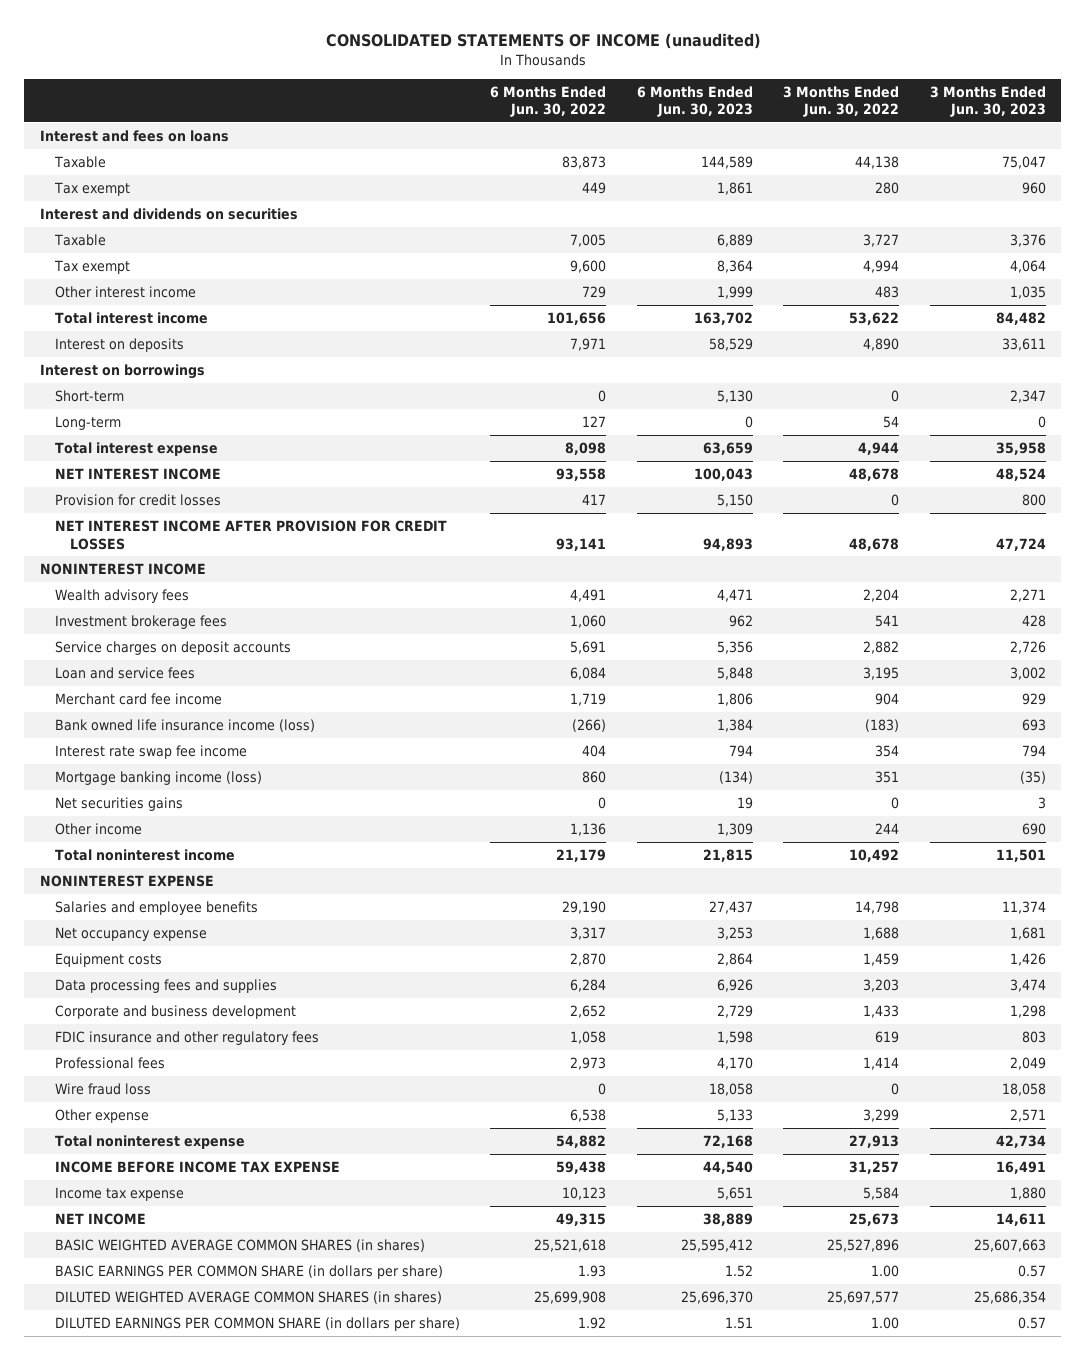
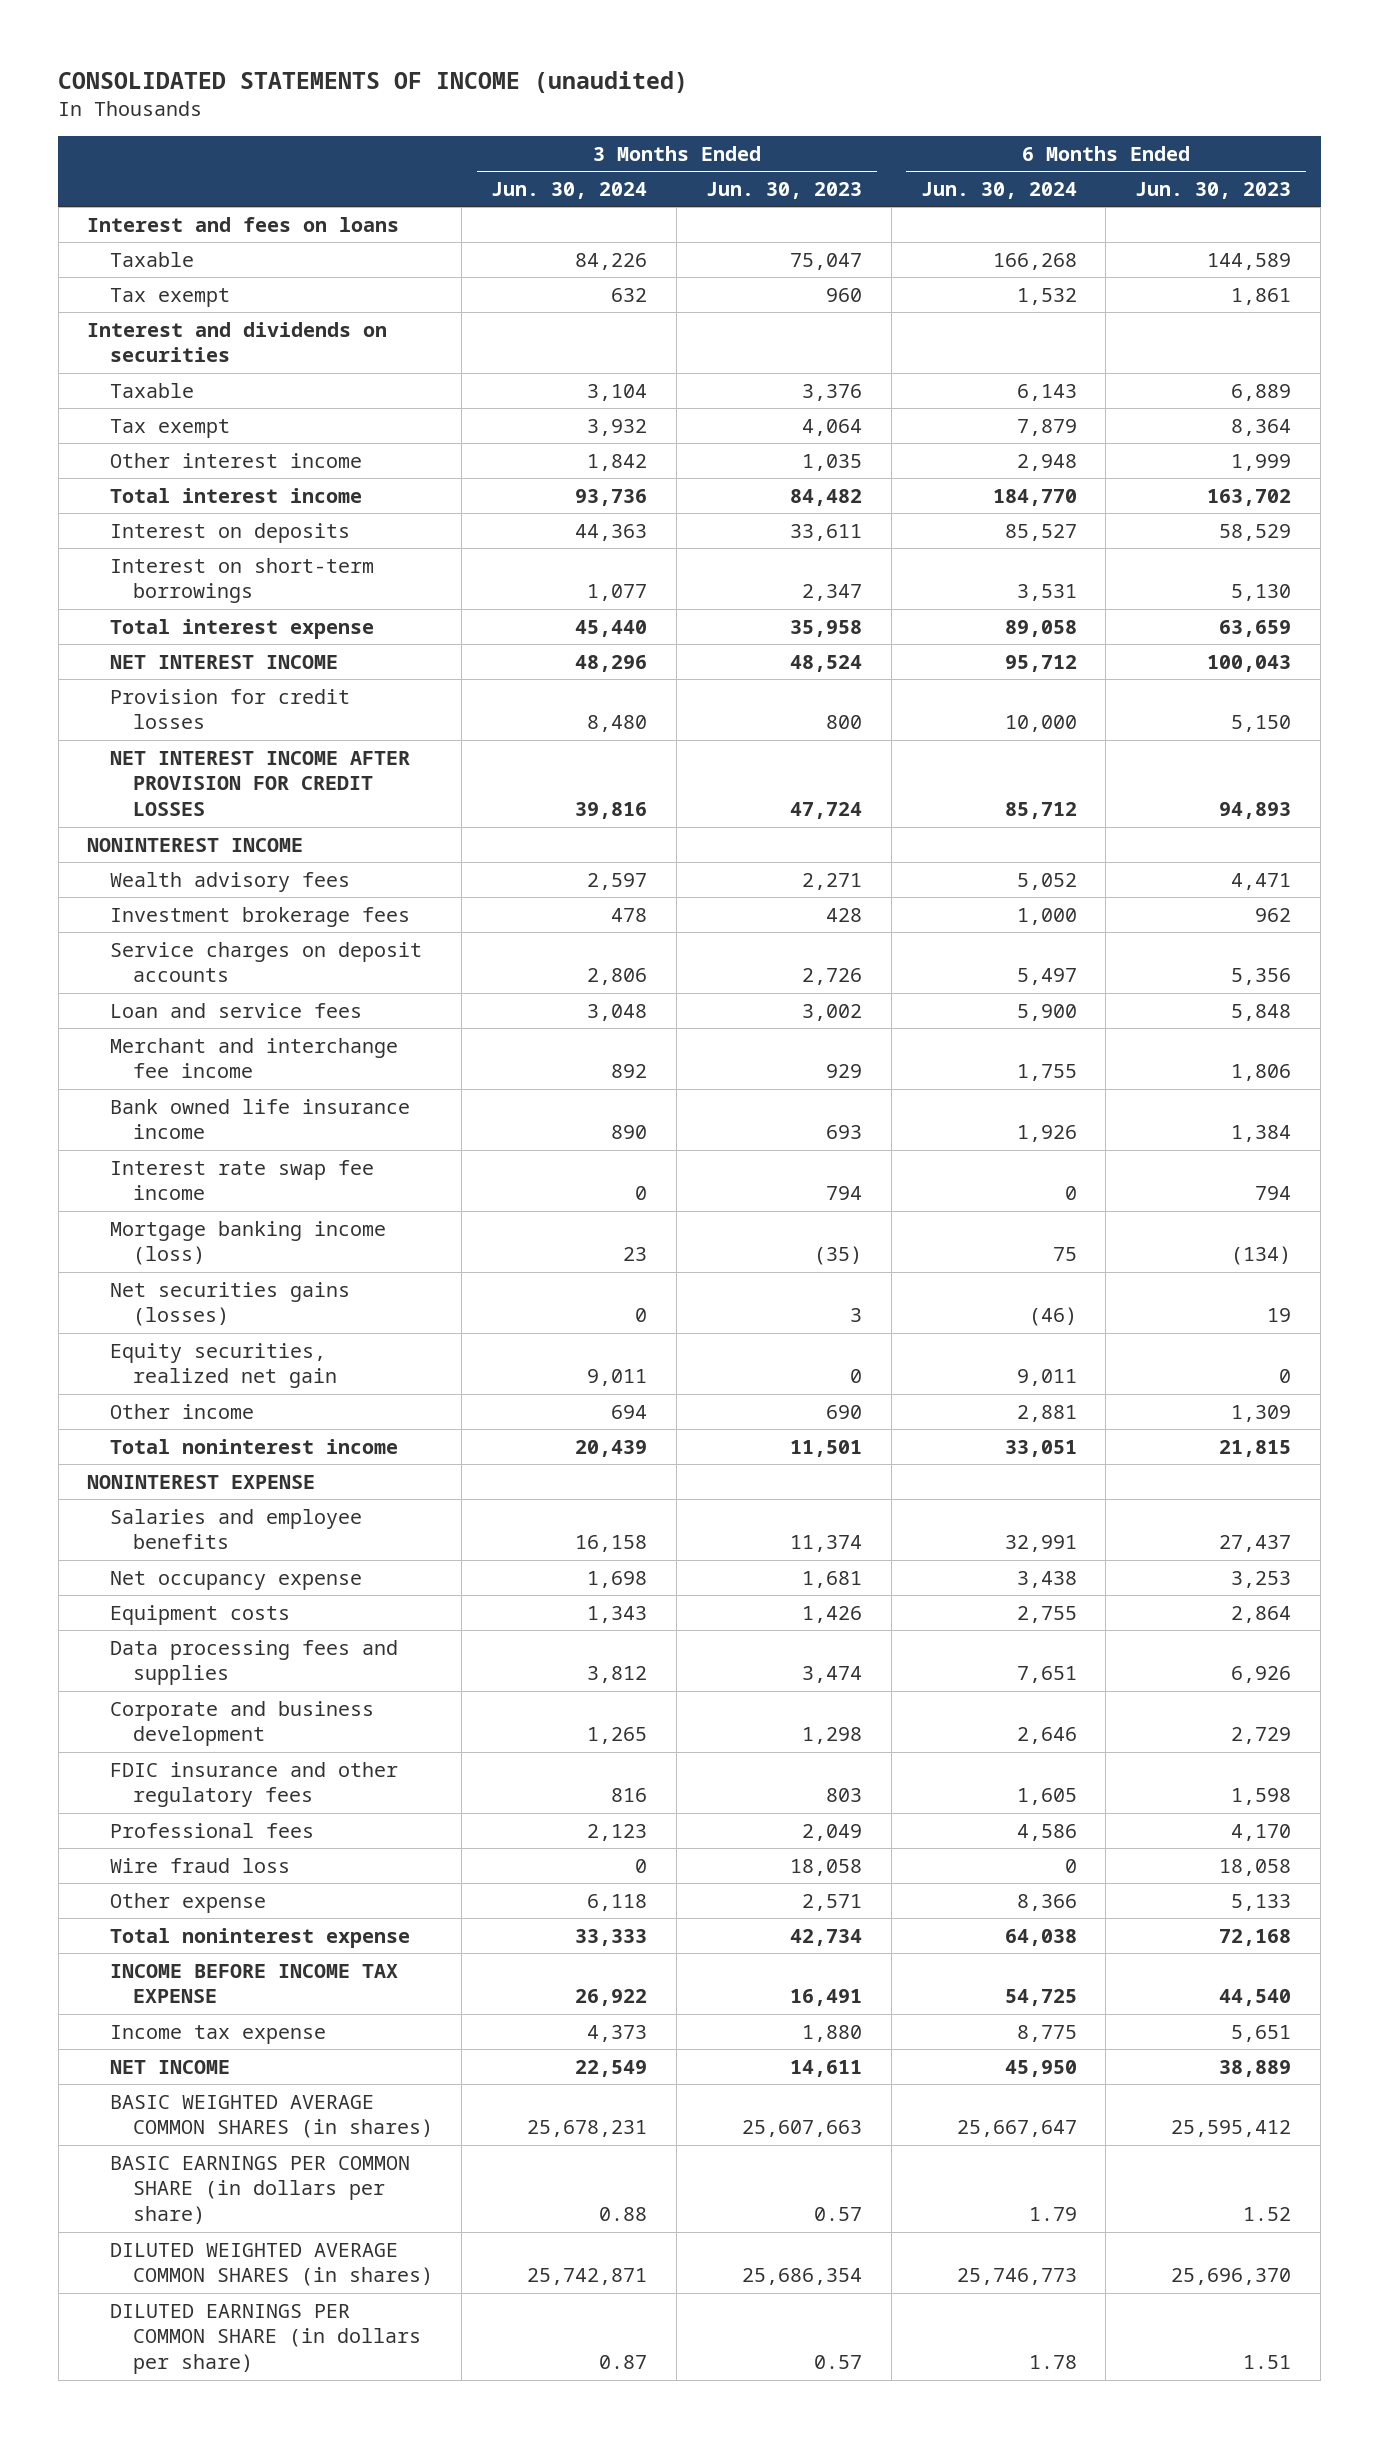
- | 6 Months Ended Jun. 30, 2022 | 6 Months Ended Jun. 30, 2023 | 3 Months Ended Jun. 30, 2022 | 3 Months Ended Jun. 30, 2023
+ | 3 Months Ended Jun. 30, 2024 | 3 Months Ended Jun. 30, 2023 | 6 Months Ended Jun. 30, 2024 | 6 Months Ended Jun. 30, 2023
- Interest on borrowings
- Short-term | 0 | 5,130 | 0 | 2,347
- Long-term | 127 | 0 | 54 | 0
+ Interest on short-term borrowings | 1,077 | 2,347 | 3,531 | 5,130
- Merchant card fee income | 1,719 | 1,806 | 904 | 929
- Bank owned life insurance income (loss) | (266) | 1,384 | (183) | 693
+ Merchant and interchange fee income | 892 | 929 | 1,755 | 1,806
+ Bank owned life insurance income | 890 | 693 | 1,926 | 1,384
- Net securities gains | 0 | 19 | 0 | 3
+ Net securities gains (losses) | 0 | 3 | (46) | 19
+ Equity securities, realized net gain | 9,011 | 0 | 9,011 | 0

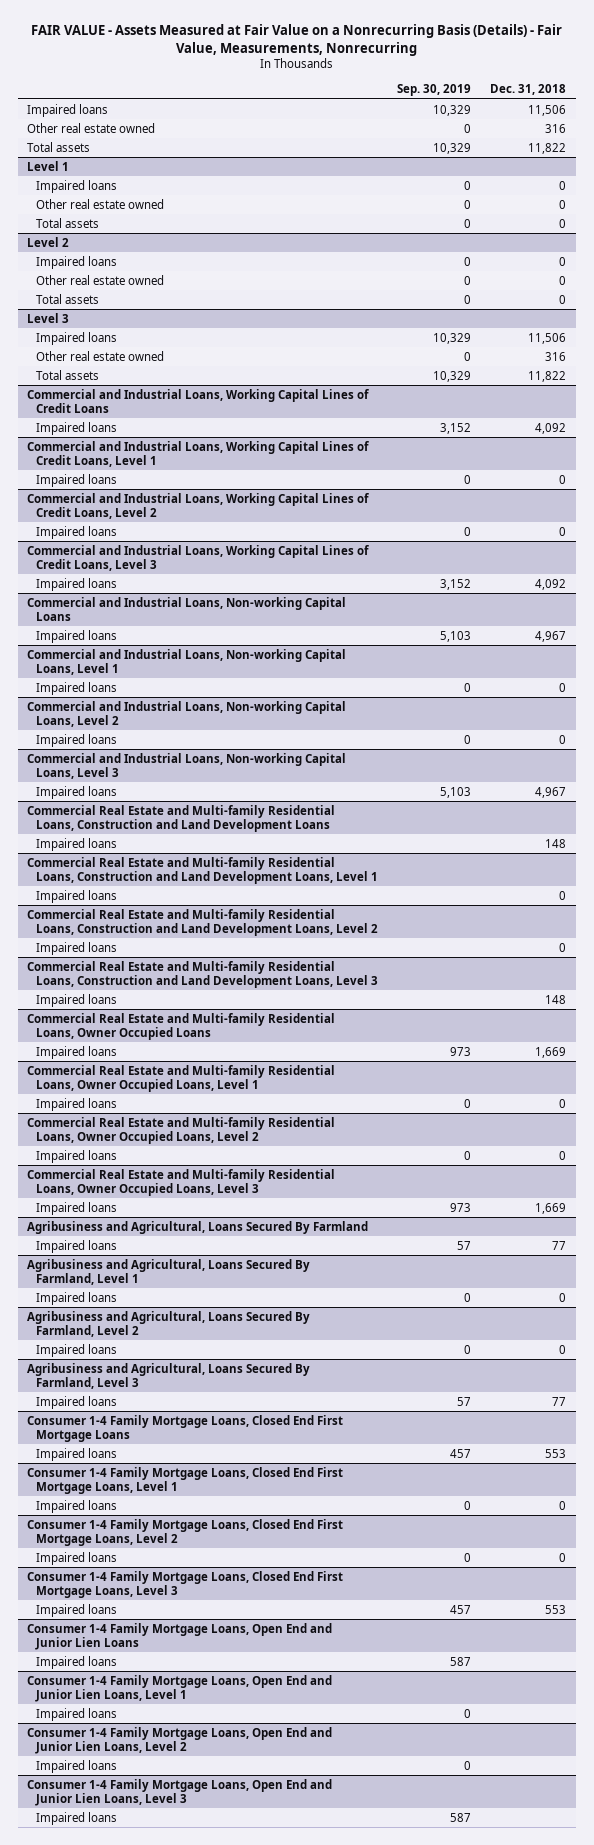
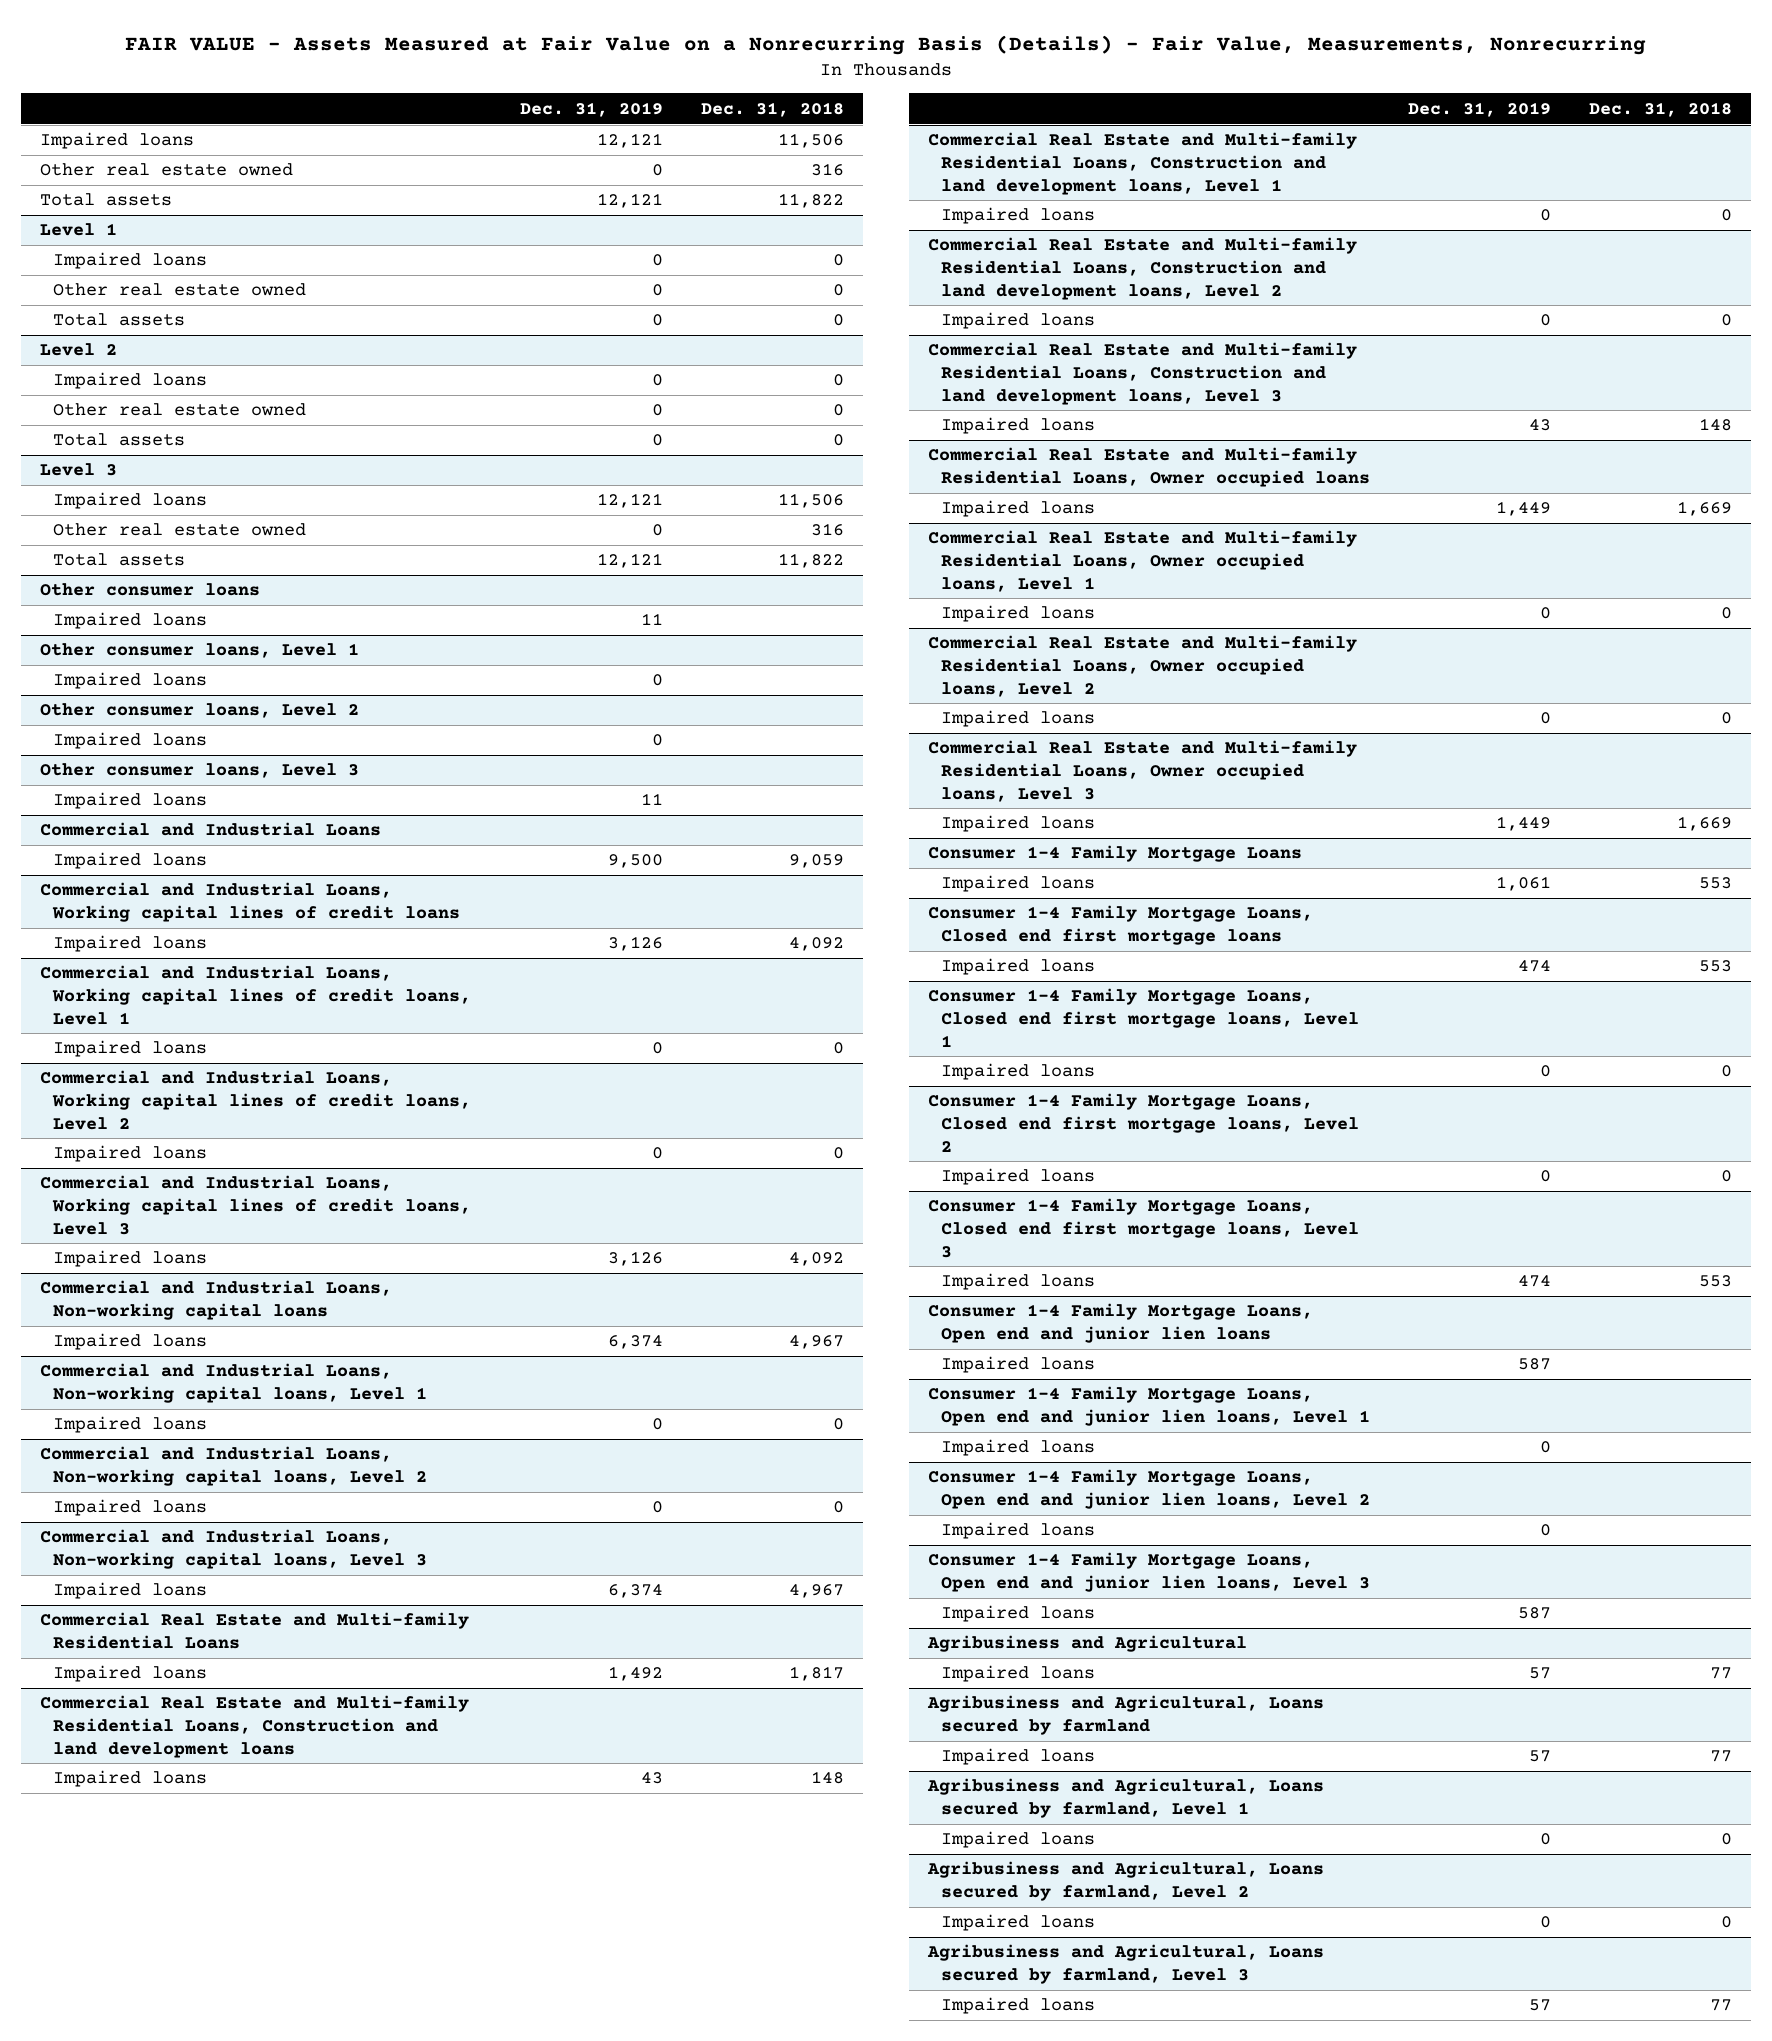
- | Sep. 30, 2019 | Dec. 31, 2018
+ | Dec. 31, 2019 | Dec. 31, 2018
- Commercial and Industrial Loans, Working Capital Lines of Credit Loans
+ Other consumer loans
+ Impaired loans | 11 |
+ Other consumer loans, Level 1
+ Impaired loans | 0 |
+ Other consumer loans, Level 2
+ Impaired loans | 0 |
+ Other consumer loans, Level 3
+ Impaired loans | 11 |
+ Commercial and Industrial Loans
+ Impaired loans | 9,500 | 9,059
+ Commercial and Industrial Loans, Working capital lines of credit loans
- Commercial and Industrial Loans, Working Capital Lines of Credit Loans, Level 1
+ Commercial and Industrial Loans, Working capital lines of credit loans, Level 1
- Commercial and Industrial Loans, Working Capital Lines of Credit Loans, Level 2
+ Commercial and Industrial Loans, Working capital lines of credit loans, Level 2
- Commercial and Industrial Loans, Working Capital Lines of Credit Loans, Level 3
+ Commercial and Industrial Loans, Working capital lines of credit loans, Level 3
- Commercial and Industrial Loans, Non-working Capital Loans
+ Commercial and Industrial Loans, Non-working capital loans
- Commercial and Industrial Loans, Non-working Capital Loans, Level 1
+ Commercial and Industrial Loans, Non-working capital loans, Level 1
- Commercial and Industrial Loans, Non-working Capital Loans, Level 2
+ Commercial and Industrial Loans, Non-working capital loans, Level 2
- Commercial and Industrial Loans, Non-working Capital Loans, Level 3
+ Commercial and Industrial Loans, Non-working capital loans, Level 3
- Commercial Real Estate and Multi-family Residential Loans, Construction and Land Development Loans
+ Commercial Real Estate and Multi-family Residential Loans
+ Impaired loans | 1,492 | 1,817
+ Commercial Real Estate and Multi-family Residential Loans, Construction and land development loans
- Commercial Real Estate and Multi-family Residential Loans, Construction and Land Development Loans, Level 1
+ Commercial Real Estate and Multi-family Residential Loans, Construction and land development loans, Level 1
- Commercial Real Estate and Multi-family Residential Loans, Construction and Land Development Loans, Level 2
+ Commercial Real Estate and Multi-family Residential Loans, Construction and land development loans, Level 2
- Commercial Real Estate and Multi-family Residential Loans, Construction and Land Development Loans, Level 3
+ Commercial Real Estate and Multi-family Residential Loans, Construction and land development loans, Level 3
- Commercial Real Estate and Multi-family Residential Loans, Owner Occupied Loans
+ Commercial Real Estate and Multi-family Residential Loans, Owner occupied loans
- Commercial Real Estate and Multi-family Residential Loans, Owner Occupied Loans, Level 1
+ Commercial Real Estate and Multi-family Residential Loans, Owner occupied loans, Level 1
- Commercial Real Estate and Multi-family Residential Loans, Owner Occupied Loans, Level 2
+ Commercial Real Estate and Multi-family Residential Loans, Owner occupied loans, Level 2
- Commercial Real Estate and Multi-family Residential Loans, Owner Occupied Loans, Level 3
+ Commercial Real Estate and Multi-family Residential Loans, Owner occupied loans, Level 3
- Agribusiness and Agricultural, Loans Secured By Farmland
- Impaired loans | 57 | 77
- Agribusiness and Agricultural, Loans Secured By Farmland, Level 1
- Impaired loans | 0 | 0
- Agribusiness and Agricultural, Loans Secured By Farmland, Level 2
- Impaired loans | 0 | 0
- Agribusiness and Agricultural, Loans Secured By Farmland, Level 3
- Impaired loans | 57 | 77
- Consumer 1-4 Family Mortgage Loans, Closed End First Mortgage Loans
+ Consumer 1-4 Family Mortgage Loans
- Consumer 1-4 Family Mortgage Loans, Closed End First Mortgage Loans, Level 1
+ Consumer 1-4 Family Mortgage Loans, Closed end first mortgage loans
+ Impaired loans | 474 | 553
+ Consumer 1-4 Family Mortgage Loans, Closed end first mortgage loans, Level 1
- Consumer 1-4 Family Mortgage Loans, Closed End First Mortgage Loans, Level 2
+ Consumer 1-4 Family Mortgage Loans, Closed end first mortgage loans, Level 2
- Consumer 1-4 Family Mortgage Loans, Closed End First Mortgage Loans, Level 3
+ Consumer 1-4 Family Mortgage Loans, Closed end first mortgage loans, Level 3
- Consumer 1-4 Family Mortgage Loans, Open End and Junior Lien Loans
+ Consumer 1-4 Family Mortgage Loans, Open end and junior lien loans
- Consumer 1-4 Family Mortgage Loans, Open End and Junior Lien Loans, Level 1
+ Consumer 1-4 Family Mortgage Loans, Open end and junior lien loans, Level 1
- Consumer 1-4 Family Mortgage Loans, Open End and Junior Lien Loans, Level 2
+ Consumer 1-4 Family Mortgage Loans, Open end and junior lien loans, Level 2
- Consumer 1-4 Family Mortgage Loans, Open End and Junior Lien Loans, Level 3
+ Consumer 1-4 Family Mortgage Loans, Open end and junior lien loans, Level 3
+ Agribusiness and Agricultural
+ Impaired loans | 57 | 77
+ Agribusiness and Agricultural, Loans secured by farmland
+ Impaired loans | 57 | 77
+ Agribusiness and Agricultural, Loans secured by farmland, Level 1
+ Impaired loans | 0 | 0
+ Agribusiness and Agricultural, Loans secured by farmland, Level 2
+ Impaired loans | 0 | 0
+ Agribusiness and Agricultural, Loans secured by farmland, Level 3
+ Impaired loans | 57 | 77

